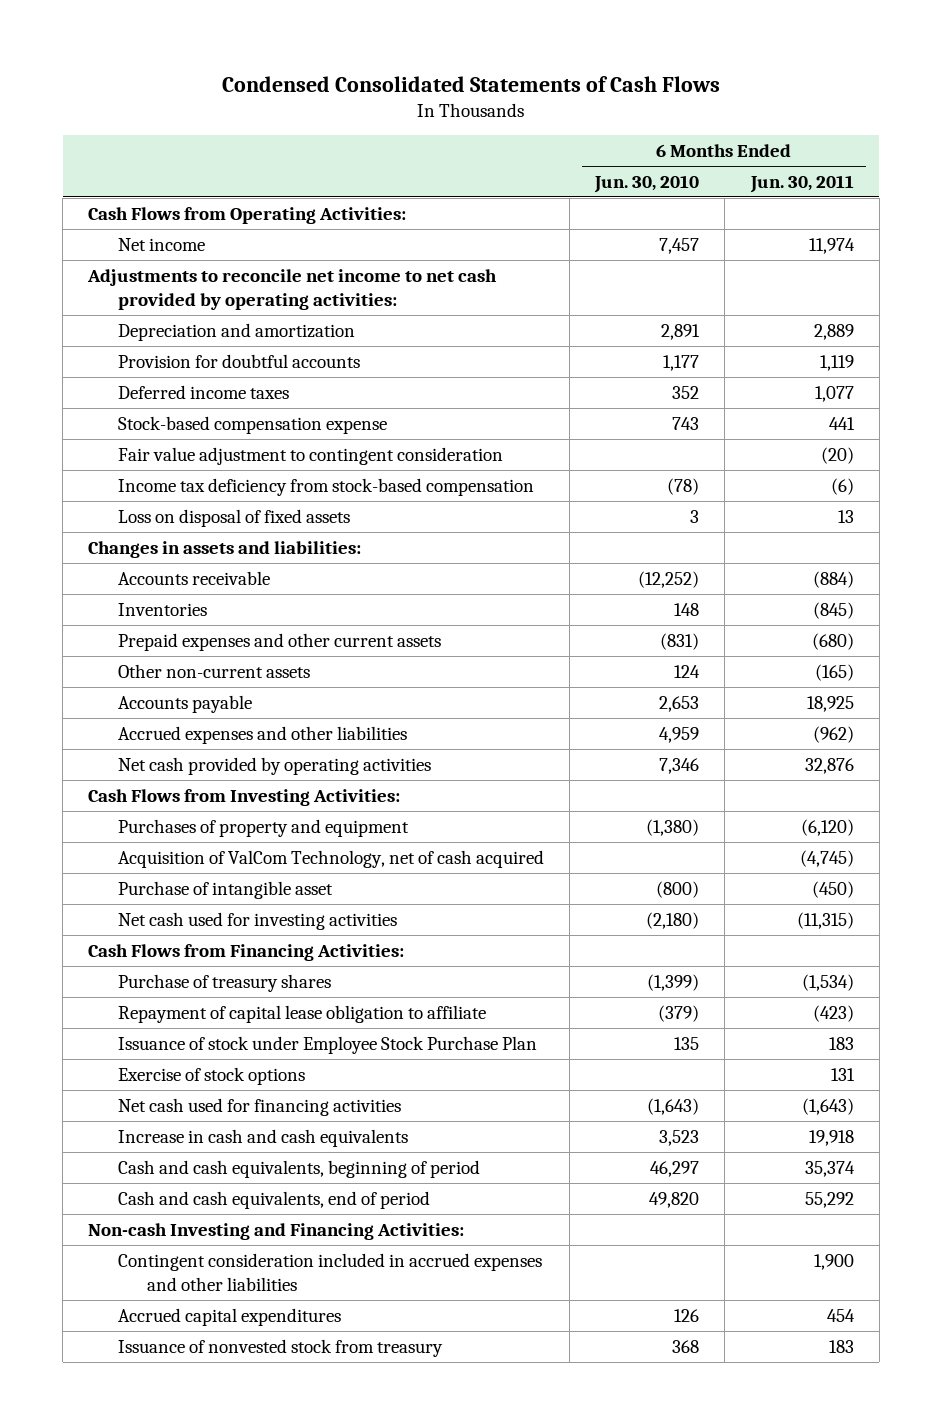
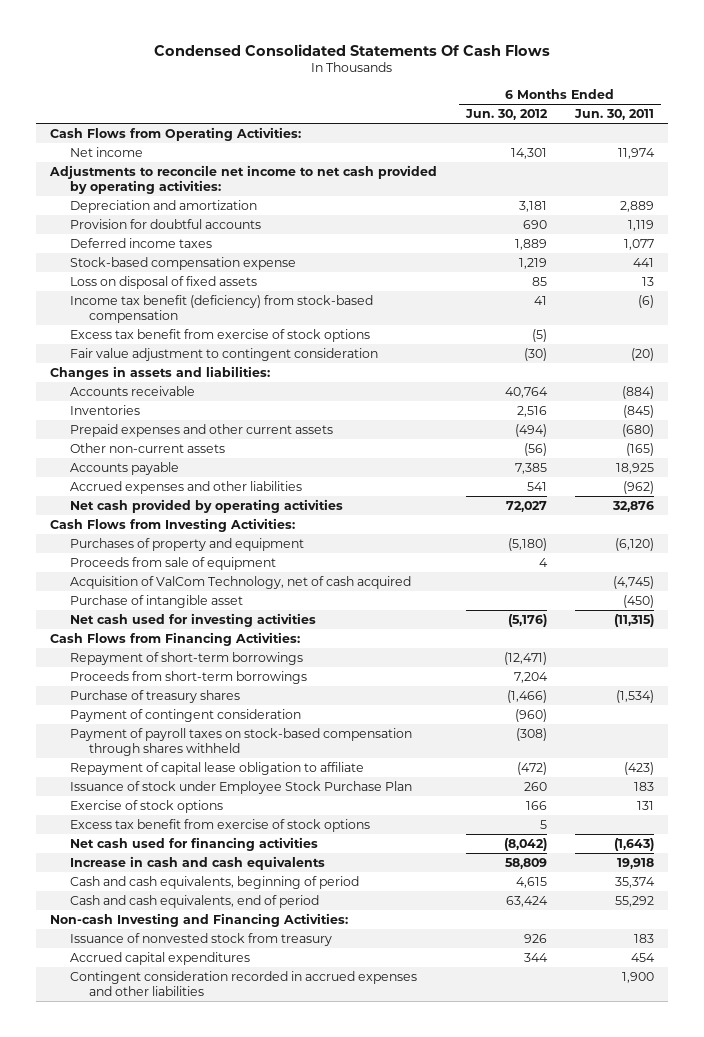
- Condensed Consolidated Statements of Cash Flows
+ Condensed Consolidated Statements Of Cash Flows
- | 6 Months Ended Jun. 30, 2010 | 6 Months Ended Jun. 30, 2011
+ | 6 Months Ended Jun. 30, 2012 | 6 Months Ended Jun. 30, 2011
- Income tax deficiency from stock-based compensation | (78) | (6)
+ Income tax benefit (deficiency) from stock-based compensation | 41 | (6)
+ Excess tax benefit from exercise of stock options | (5) |
moved down: Fair value adjustment to contingent consideration | (30) | (20)
+ Proceeds from sale of equipment | 4 |
+ Repayment of short-term borrowings | (12,471) |
+ Proceeds from short-term borrowings | 7,204 |
+ Payment of contingent consideration | (960) |
+ Payment of payroll taxes on stock-based compensation through shares withheld | (308) |
+ Excess tax benefit from exercise of stock options | 5 |
- Contingent consideration included in accrued expenses and other liabilities | | 1,900
moved down: Accrued capital expenditures | 344 | 454
+ Contingent consideration recorded in accrued expenses and other liabilities | | 1,900

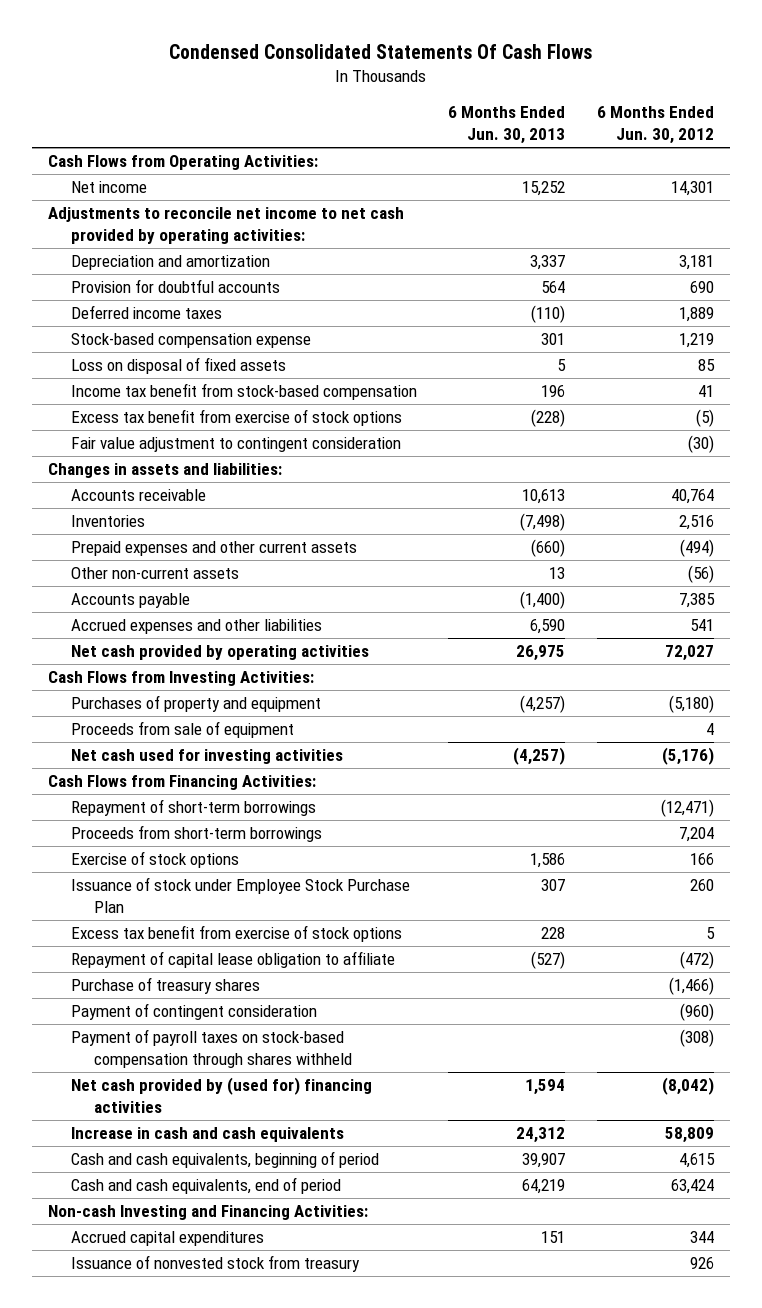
- | 6 Months Ended Jun. 30, 2012 | 6 Months Ended Jun. 30, 2011
+ | 6 Months Ended Jun. 30, 2013 | 6 Months Ended Jun. 30, 2012
- Income tax benefit (deficiency) from stock-based compensation | 41 | (6)
+ Income tax benefit from stock-based compensation | 196 | 41
- Acquisition of ValCom Technology, net of cash acquired | | (4,745)
- Purchase of intangible asset | | (450)
moved up: Exercise of stock options | 1,586 | 166
moved up: Issuance of stock under Employee Stock Purchase Plan | 307 | 260
moved up: Excess tax benefit from exercise of stock options | 228 | 5
moved up: Repayment of capital lease obligation to affiliate | (527) | (472)
- Net cash used for financing activities | (8,042) | (1,643)
+ Net cash provided by (used for) financing activities | 1,594 | (8,042)
- Contingent consideration recorded in accrued expenses and other liabilities | | 1,900
moved down: Issuance of nonvested stock from treasury | | 926

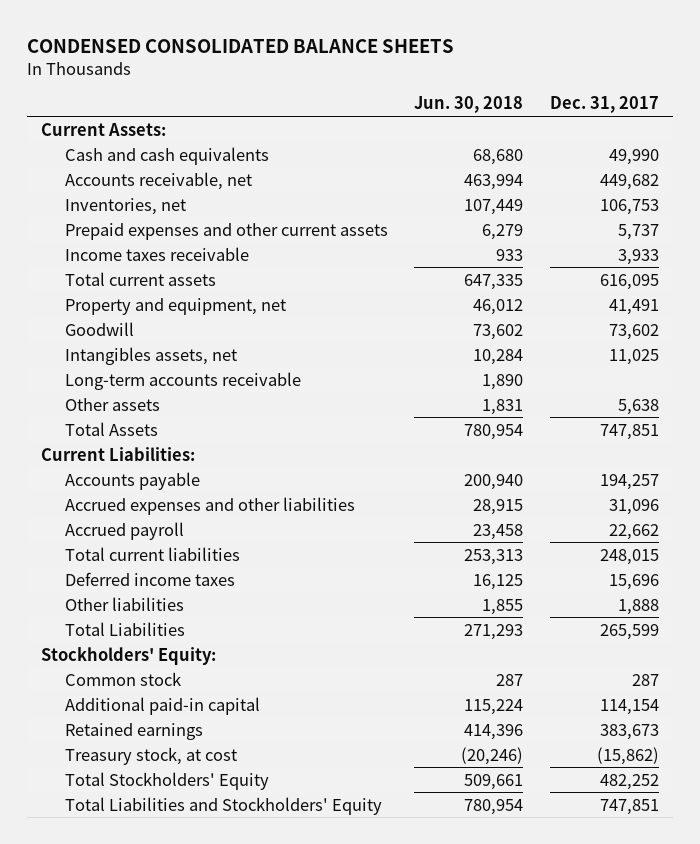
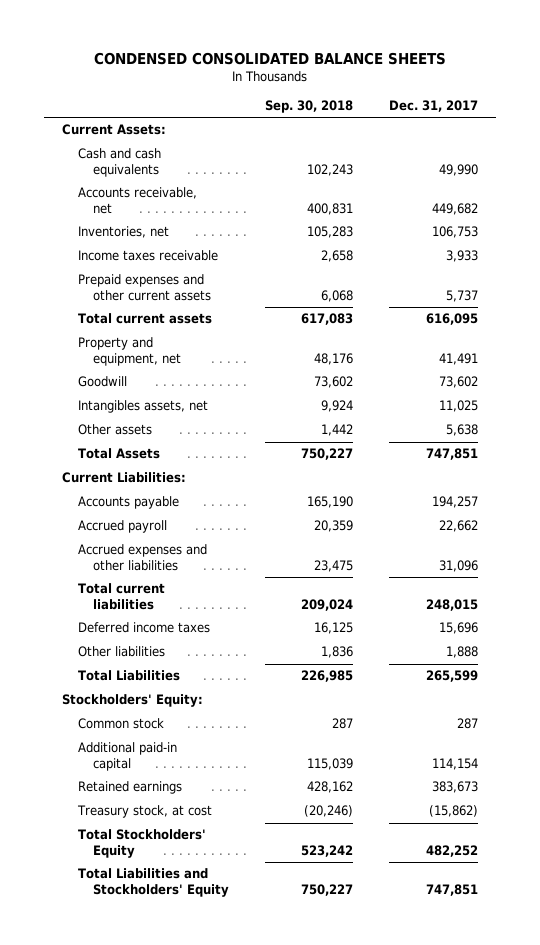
- | Jun. 30, 2018 | Dec. 31, 2017
+ | Sep. 30, 2018 | Dec. 31, 2017
moved down: Prepaid expenses and other current assets | 6,068 | 5,737
- Long-term accounts receivable | 1,890 |
moved down: Accrued expenses and other liabilities | 23,475 | 31,096

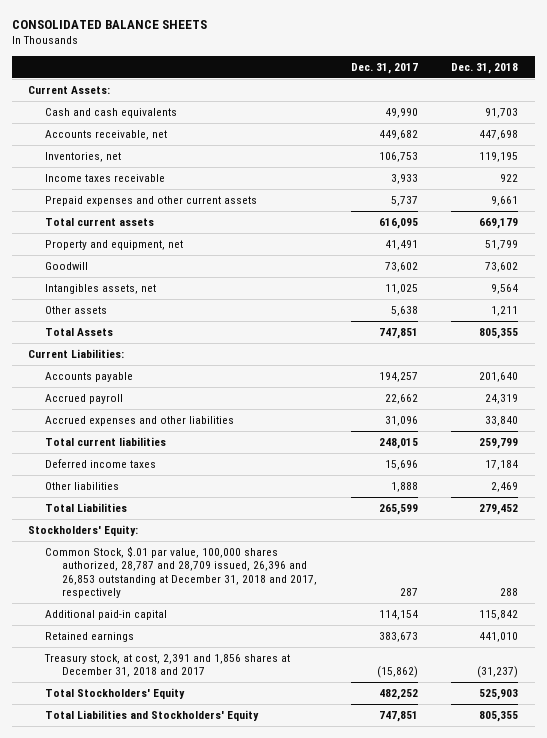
- CONDENSED CONSOLIDATED BALANCE SHEETS
+ CONSOLIDATED BALANCE SHEETS
- | Sep. 30, 2018 | Dec. 31, 2017
+ | Dec. 31, 2017 | Dec. 31, 2018
- Common stock | 287 | 287
+ Common Stock, $.01 par value, 100,000 shares authorized, 28,787 and 28,709 issued, 26,396 and 26,853 outstanding at December 31, 2018 and 2017, respectively | 287 | 288
- Treasury stock, at cost | (20,246) | (15,862)
+ Treasury stock, at cost, 2,391 and 1,856 shares at December 31, 2018 and 2017 | (15,862) | (31,237)

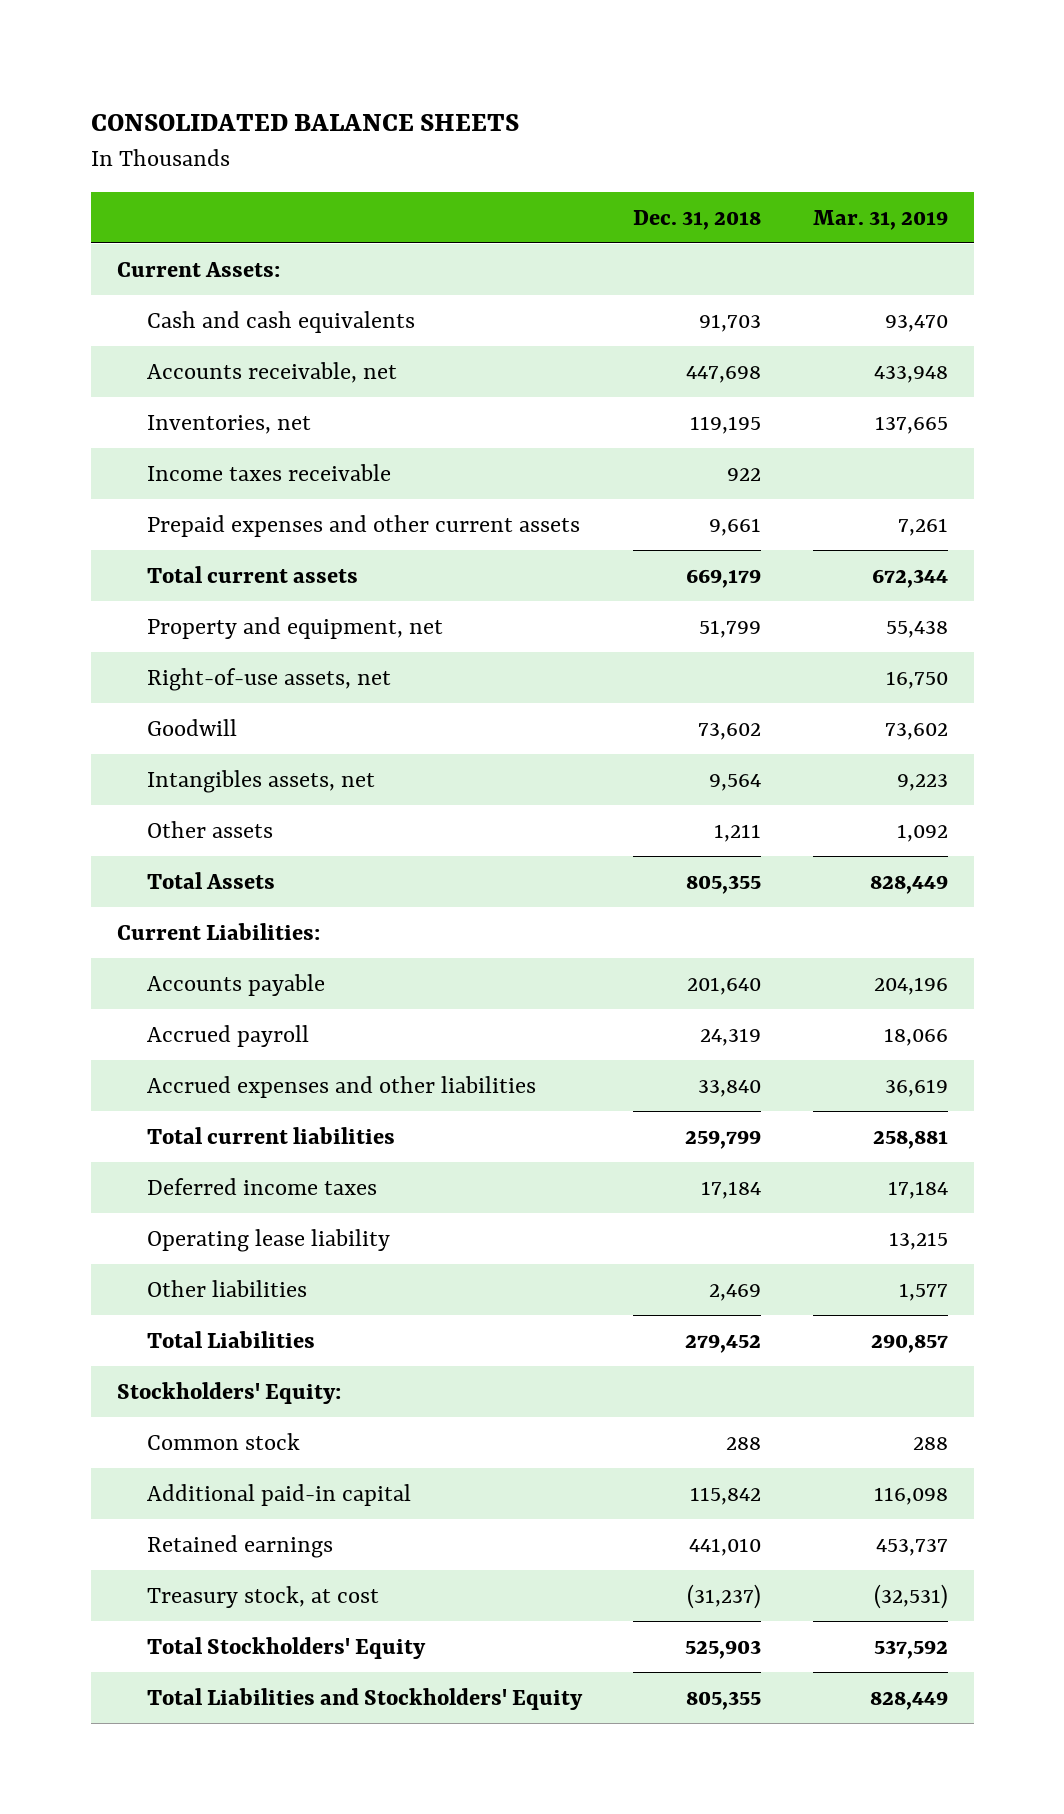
- | Dec. 31, 2017 | Dec. 31, 2018
+ | Dec. 31, 2018 | Mar. 31, 2019
+ Right-of-use assets, net | | 16,750
+ Operating lease liability | | 13,215
- Common Stock, $.01 par value, 100,000 shares authorized, 28,787 and 28,709 issued, 26,396 and 26,853 outstanding at December 31, 2018 and 2017, respectively | 287 | 288
+ Common stock | 288 | 288
- Treasury stock, at cost, 2,391 and 1,856 shares at December 31, 2018 and 2017 | (15,862) | (31,237)
+ Treasury stock, at cost | (31,237) | (32,531)

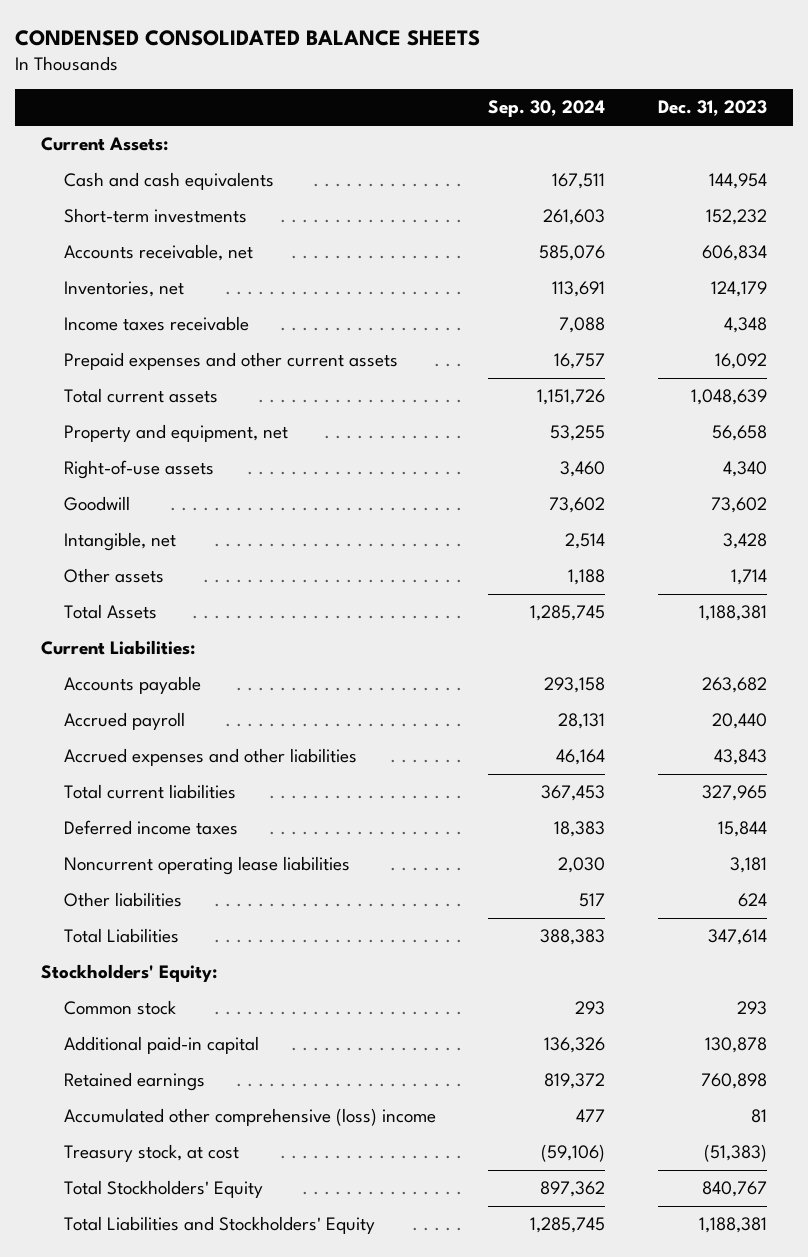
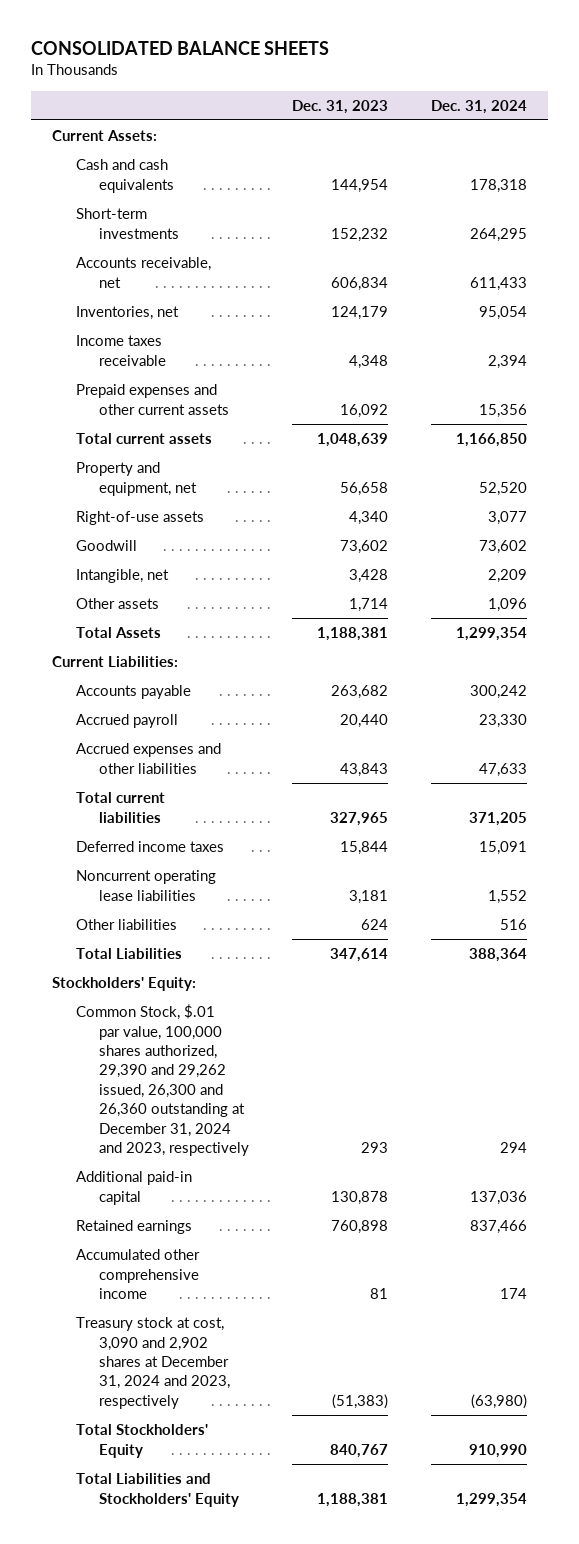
- CONDENSED CONSOLIDATED BALANCE SHEETS
+ CONSOLIDATED BALANCE SHEETS
- | Sep. 30, 2024 | Dec. 31, 2023
+ | Dec. 31, 2023 | Dec. 31, 2024
- Common stock | 293 | 293
+ Common Stock, $.01 par value, 100,000 shares authorized, 29,390 and 29,262 issued, 26,300 and 26,360 outstanding at December 31, 2024 and 2023, respectively | 293 | 294
- Accumulated other comprehensive (loss) income | 477 | 81
- Treasury stock, at cost | (59,106) | (51,383)
+ Accumulated other comprehensive income | 81 | 174
+ Treasury stock at cost, 3,090 and 2,902 shares at December 31, 2024 and 2023, respectively | (51,383) | (63,980)

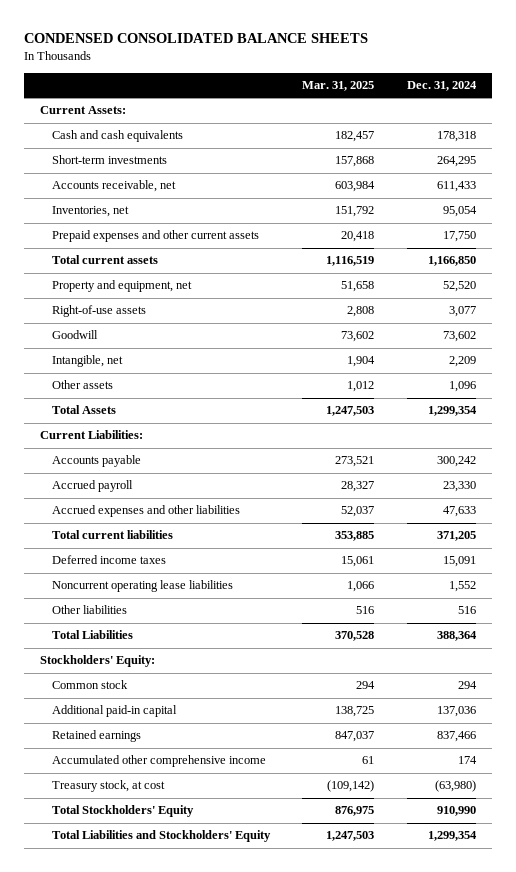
- CONSOLIDATED BALANCE SHEETS
+ CONDENSED CONSOLIDATED BALANCE SHEETS
- | Dec. 31, 2023 | Dec. 31, 2024
+ | Mar. 31, 2025 | Dec. 31, 2024
- Income taxes receivable | 4,348 | 2,394
- Prepaid expenses and other current assets | 16,092 | 15,356
+ Prepaid expenses and other current assets | 20,418 | 17,750
- Common Stock, $.01 par value, 100,000 shares authorized, 29,390 and 29,262 issued, 26,300 and 26,360 outstanding at December 31, 2024 and 2023, respectively | 293 | 294
+ Common stock | 294 | 294
- Treasury stock at cost, 3,090 and 2,902 shares at December 31, 2024 and 2023, respectively | (51,383) | (63,980)
+ Treasury stock, at cost | (109,142) | (63,980)

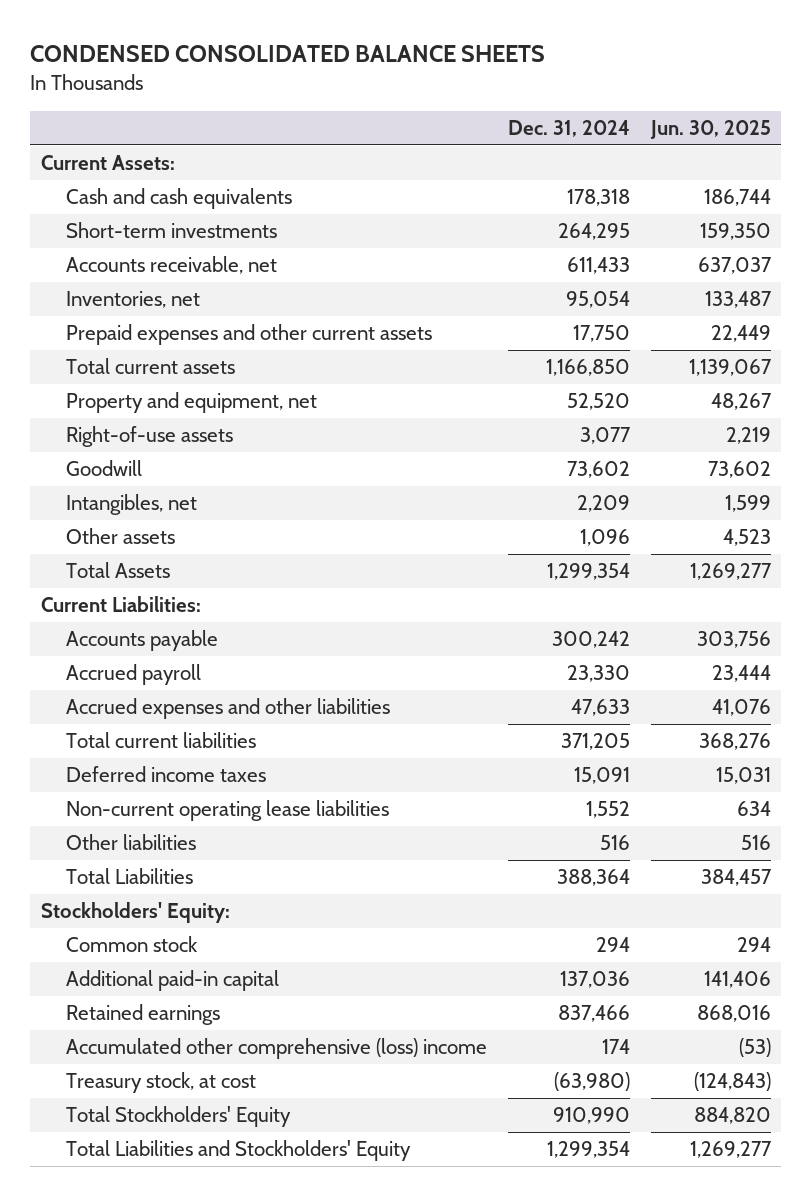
- | Mar. 31, 2025 | Dec. 31, 2024
+ | Dec. 31, 2024 | Jun. 30, 2025
- Intangible, net | 1,904 | 2,209
+ Intangibles, net | 2,209 | 1,599
- Noncurrent operating lease liabilities | 1,066 | 1,552
+ Non-current operating lease liabilities | 1,552 | 634
- Accumulated other comprehensive income | 61 | 174
+ Accumulated other comprehensive (loss) income | 174 | (53)

